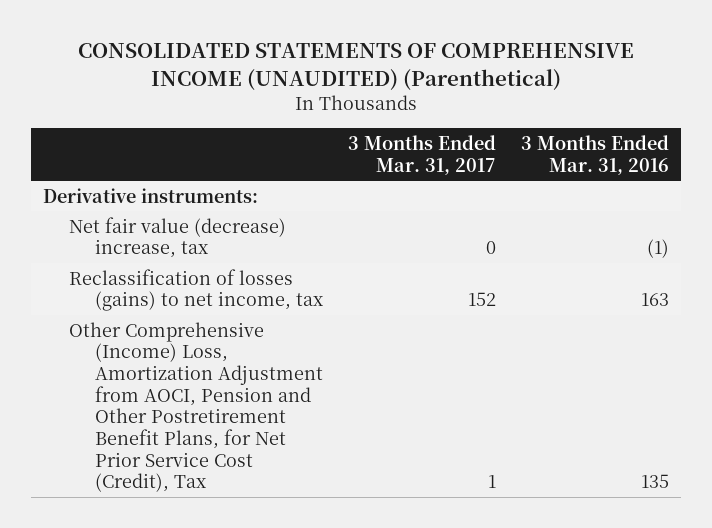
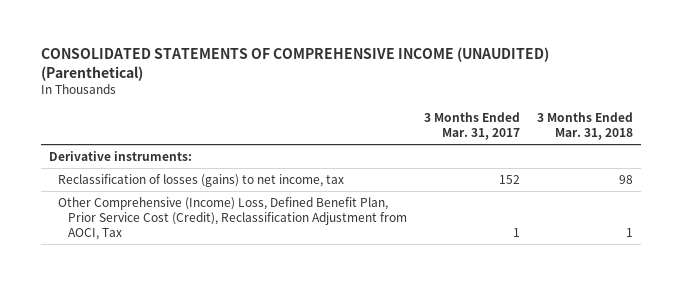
- | 3 Months Ended Mar. 31, 2017 | 3 Months Ended Mar. 31, 2016
+ | 3 Months Ended Mar. 31, 2017 | 3 Months Ended Mar. 31, 2018
- Net fair value (decrease) increase, tax | 0 | (1)
- Other Comprehensive (Income) Loss, Amortization Adjustment from AOCI, Pension and Other Postretirement Benefit Plans, for Net Prior Service Cost (Credit), Tax | 1 | 135
+ Other Comprehensive (Income) Loss, Defined Benefit Plan, Prior Service Cost (Credit), Reclassification Adjustment from AOCI, Tax | 1 | 1

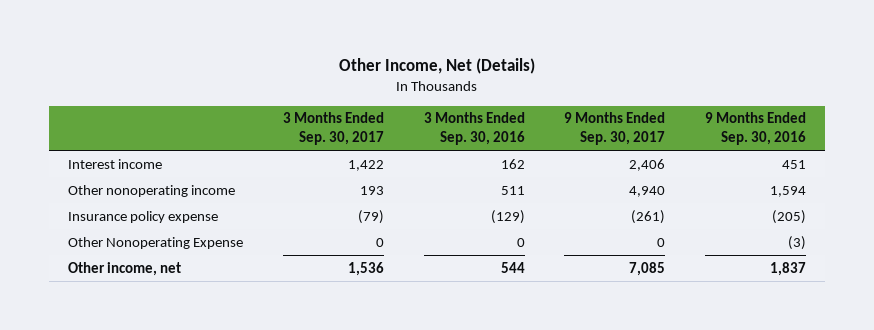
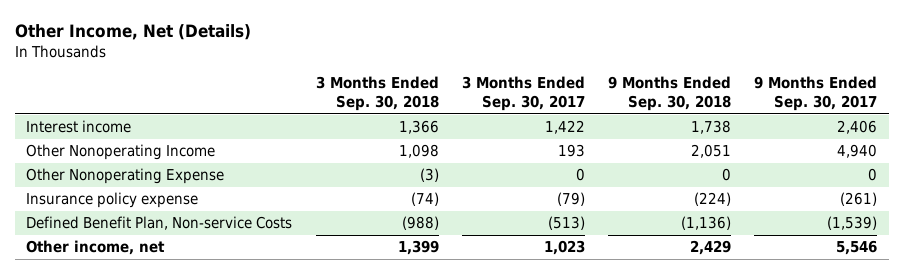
- | 3 Months Ended Sep. 30, 2017 | 3 Months Ended Sep. 30, 2016 | 9 Months Ended Sep. 30, 2017 | 9 Months Ended Sep. 30, 2016
+ | 3 Months Ended Sep. 30, 2018 | 3 Months Ended Sep. 30, 2017 | 9 Months Ended Sep. 30, 2018 | 9 Months Ended Sep. 30, 2017
- Other nonoperating income | 193 | 511 | 4,940 | 1,594
+ Other Nonoperating Income | 1,098 | 193 | 2,051 | 4,940
- Other income, net | 1,536 | 544 | 7,085 | 1,837
moved down: Insurance policy expense | (74) | (79) | (224) | (261)
+ Defined Benefit Plan, Non-service Costs | (988) | (513) | (1,136) | (1,539)
+ Other income, net | 1,399 | 1,023 | 2,429 | 5,546

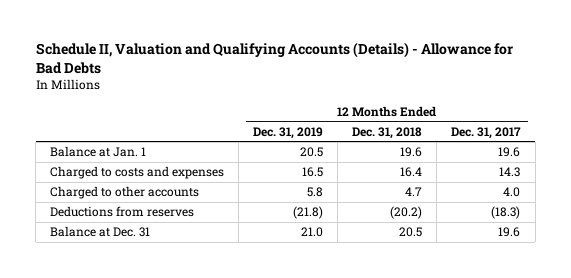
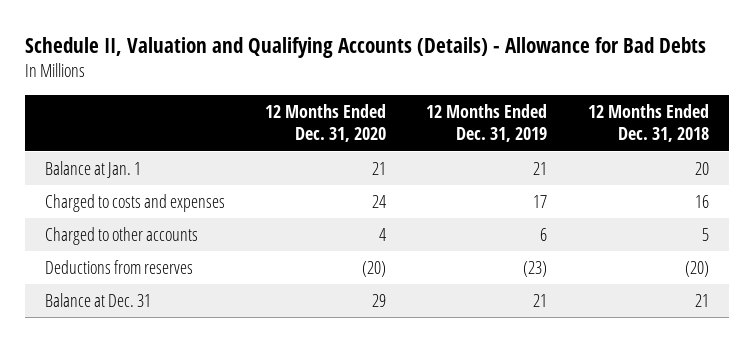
- | 12 Months Ended Dec. 31, 2019 | 12 Months Ended Dec. 31, 2018 | 12 Months Ended Dec. 31, 2017
+ | 12 Months Ended Dec. 31, 2020 | 12 Months Ended Dec. 31, 2019 | 12 Months Ended Dec. 31, 2018
- Balance at Jan. 1 | 20.5 | 19.6 | 19.6
- Charged to costs and expenses | 16.5 | 16.4 | 14.3
- Charged to other accounts | 5.8 | 4.7 | 4.0
- Deductions from reserves | (21.8) | (20.2) | (18.3)
- Balance at Dec. 31 | 21.0 | 20.5 | 19.6
+ Balance at Jan. 1 | 21 | 21 | 20
+ Charged to costs and expenses | 24 | 17 | 16
+ Charged to other accounts | 4 | 6 | 5
+ Deductions from reserves | (20) | (23) | (20)
+ Balance at Dec. 31 | 29 | 21 | 21

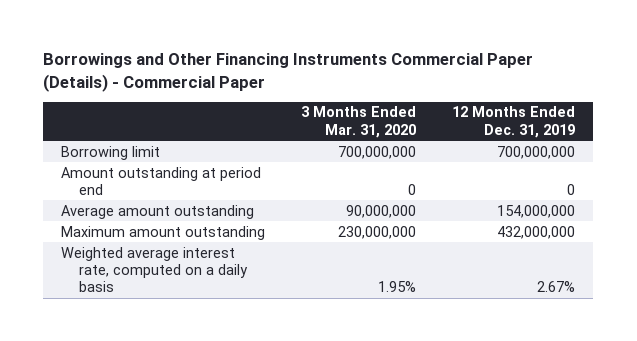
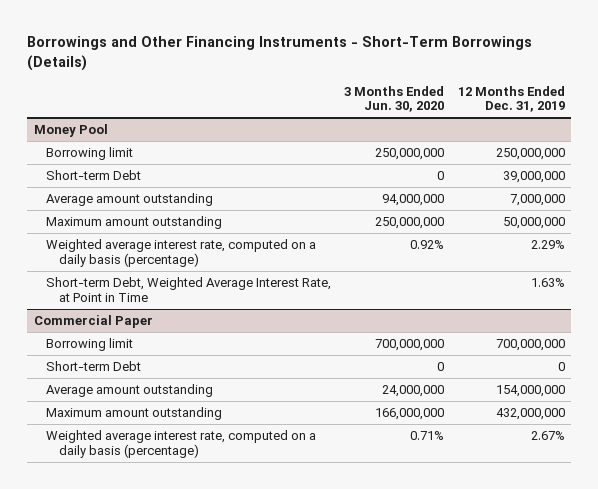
- Borrowings and Other Financing Instruments Commercial Paper (Details) - Commercial Paper
+ Borrowings and Other Financing Instruments - Short-Term Borrowings (Details)
- | 3 Months Ended Mar. 31, 2020 | 12 Months Ended Dec. 31, 2019
+ | 3 Months Ended Jun. 30, 2020 | 12 Months Ended Dec. 31, 2019
+ Money Pool
+ Borrowing limit | 250,000,000 | 250,000,000
+ Short-term Debt | 0 | 39,000,000
+ Average amount outstanding | 94,000,000 | 7,000,000
+ Maximum amount outstanding | 250,000,000 | 50,000,000
+ Weighted average interest rate, computed on a daily basis (percentage) | 0.92% | 2.29%
+ Short-term Debt, Weighted Average Interest Rate, at Point in Time | | 1.63%
+ Commercial Paper
- Amount outstanding at period end | 0 | 0
+ Short-term Debt | 0 | 0
- Weighted average interest rate, computed on a daily basis | 1.95% | 2.67%
+ Weighted average interest rate, computed on a daily basis (percentage) | 0.71% | 2.67%

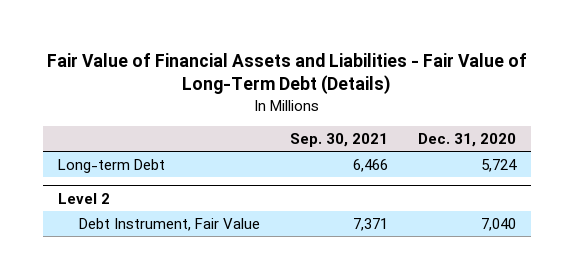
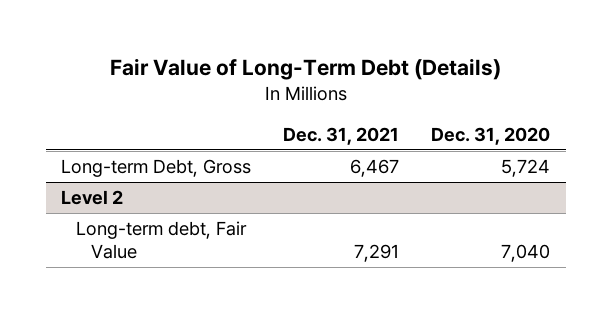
- Fair Value of Financial Assets and Liabilities - Fair Value of Long-Term Debt (Details)
+ Fair Value of Long-Term Debt (Details)
- | Sep. 30, 2021 | Dec. 31, 2020
+ | Dec. 31, 2021 | Dec. 31, 2020
- Long-term Debt | 6,466 | 5,724
+ Long-term Debt, Gross | 6,467 | 5,724
@ Level 2
- Debt Instrument, Fair Value | 7,371 | 7,040
+ Long-term debt, Fair Value | 7,291 | 7,040

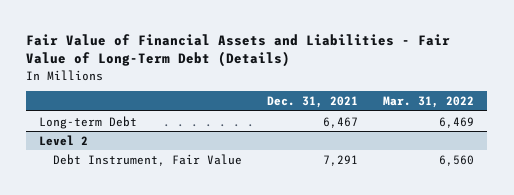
- Fair Value of Long-Term Debt (Details)
+ Fair Value of Financial Assets and Liabilities - Fair Value of Long-Term Debt (Details)
- | Dec. 31, 2021 | Dec. 31, 2020
+ | Dec. 31, 2021 | Mar. 31, 2022
- Long-term Debt, Gross | 6,467 | 5,724
+ Long-term Debt | 6,467 | 6,469
@ Level 2
- Long-term debt, Fair Value | 7,291 | 7,040
+ Debt Instrument, Fair Value | 7,291 | 6,560

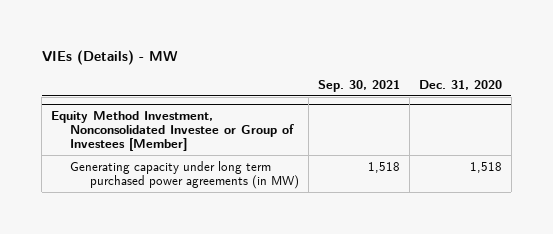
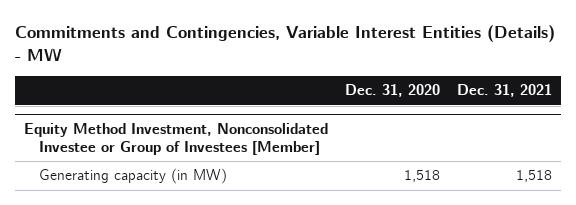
- VIEs (Details) - MW
+ Commitments and Contingencies, Variable Interest Entities (Details) - MW
- | Sep. 30, 2021 | Dec. 31, 2020
+ | Dec. 31, 2020 | Dec. 31, 2021
@ Equity Method Investment, Nonconsolidated Investee or Group of Investees [Member]
- Generating capacity under long term purchased power agreements (in MW) | 1,518 | 1,518
+ Generating capacity (in MW) | 1,518 | 1,518

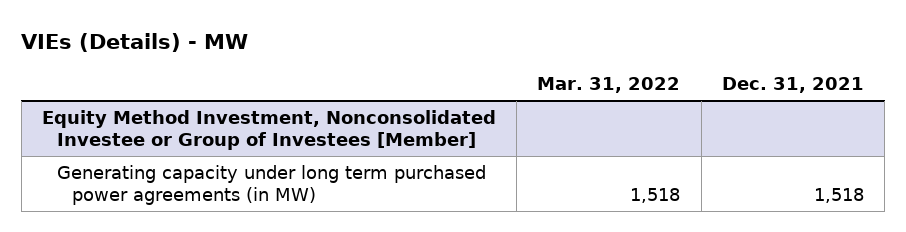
- Commitments and Contingencies, Variable Interest Entities (Details) - MW
+ VIEs (Details) - MW
- | Dec. 31, 2020 | Dec. 31, 2021
+ | Mar. 31, 2022 | Dec. 31, 2021
@ Equity Method Investment, Nonconsolidated Investee or Group of Investees [Member]
- Generating capacity (in MW) | 1,518 | 1,518
+ Generating capacity under long term purchased power agreements (in MW) | 1,518 | 1,518

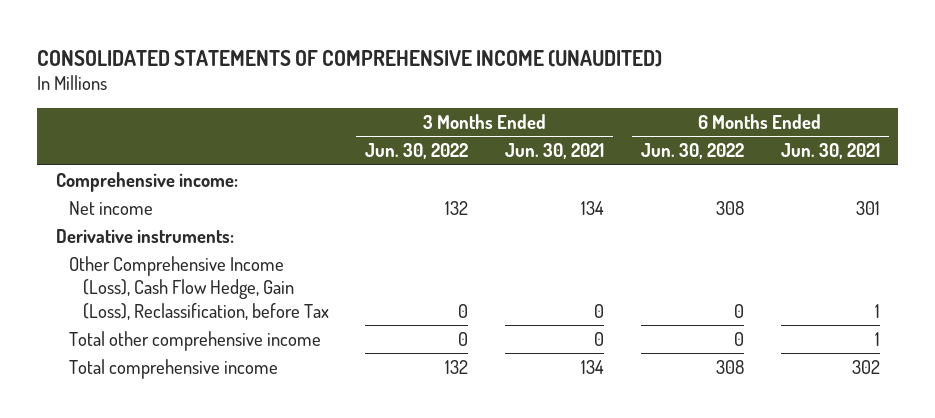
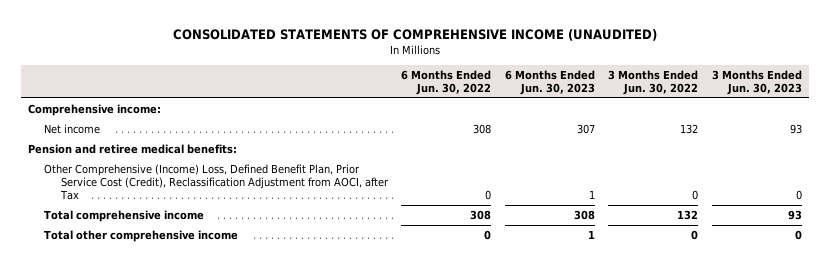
- | 3 Months Ended Jun. 30, 2022 | 3 Months Ended Jun. 30, 2021 | 6 Months Ended Jun. 30, 2022 | 6 Months Ended Jun. 30, 2021
+ | 6 Months Ended Jun. 30, 2022 | 6 Months Ended Jun. 30, 2023 | 3 Months Ended Jun. 30, 2022 | 3 Months Ended Jun. 30, 2023
- Derivative instruments:
- Other Comprehensive Income (Loss), Cash Flow Hedge, Gain (Loss), Reclassification, before Tax | 0 | 0 | 0 | 1
+ Pension and retiree medical benefits:
+ Other Comprehensive (Income) Loss, Defined Benefit Plan, Prior Service Cost (Credit), Reclassification Adjustment from AOCI, after Tax | 0 | 1 | 0 | 0
moved down: Total other comprehensive income | 0 | 1 | 0 | 0

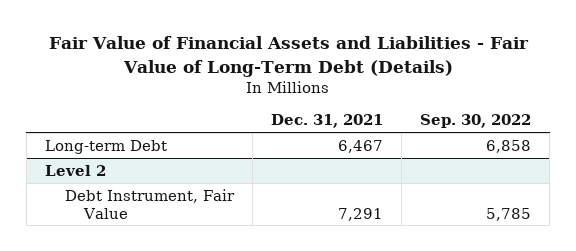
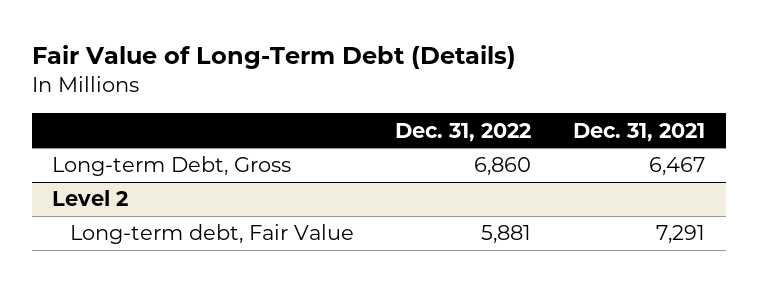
- Fair Value of Financial Assets and Liabilities - Fair Value of Long-Term Debt (Details)
+ Fair Value of Long-Term Debt (Details)
- | Dec. 31, 2021 | Sep. 30, 2022
+ | Dec. 31, 2022 | Dec. 31, 2021
- Long-term Debt | 6,467 | 6,858
+ Long-term Debt, Gross | 6,860 | 6,467
@ Level 2
- Debt Instrument, Fair Value | 7,291 | 5,785
+ Long-term debt, Fair Value | 5,881 | 7,291

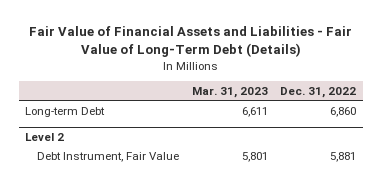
- Fair Value of Long-Term Debt (Details)
+ Fair Value of Financial Assets and Liabilities - Fair Value of Long-Term Debt (Details)
- | Dec. 31, 2022 | Dec. 31, 2021
+ | Mar. 31, 2023 | Dec. 31, 2022
- Long-term Debt, Gross | 6,860 | 6,467
+ Long-term Debt | 6,611 | 6,860
@ Level 2
- Long-term debt, Fair Value | 5,881 | 7,291
+ Debt Instrument, Fair Value | 5,801 | 5,881

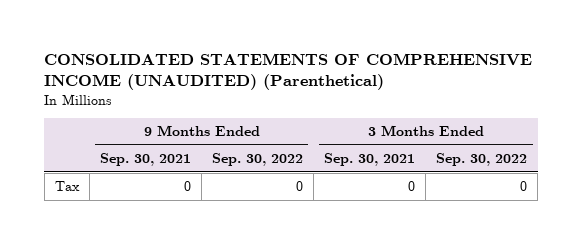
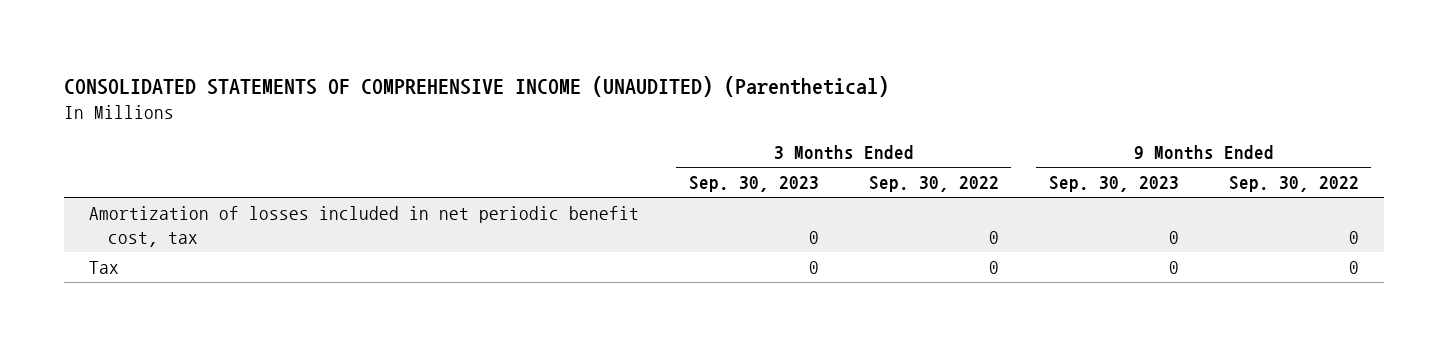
- | 9 Months Ended Sep. 30, 2021 | 9 Months Ended Sep. 30, 2022 | 3 Months Ended Sep. 30, 2021 | 3 Months Ended Sep. 30, 2022
+ | 3 Months Ended Sep. 30, 2023 | 3 Months Ended Sep. 30, 2022 | 9 Months Ended Sep. 30, 2023 | 9 Months Ended Sep. 30, 2022
+ Amortization of losses included in net periodic benefit cost, tax | 0 | 0 | 0 | 0

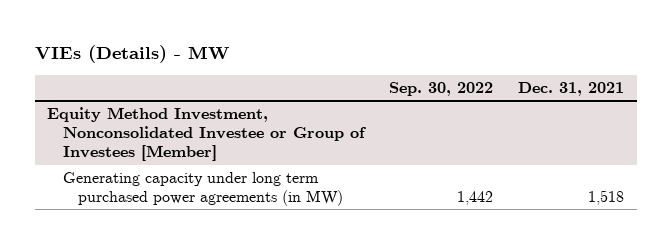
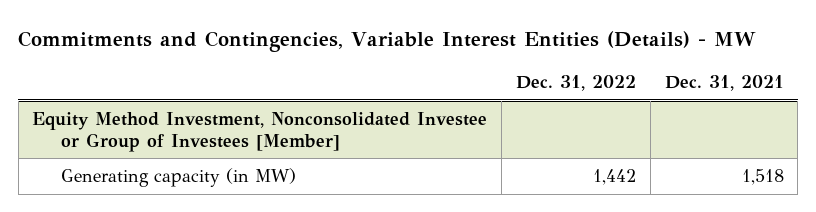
- VIEs (Details) - MW
+ Commitments and Contingencies, Variable Interest Entities (Details) - MW
- | Sep. 30, 2022 | Dec. 31, 2021
+ | Dec. 31, 2022 | Dec. 31, 2021
@ Equity Method Investment, Nonconsolidated Investee or Group of Investees [Member]
- Generating capacity under long term purchased power agreements (in MW) | 1,442 | 1,518
+ Generating capacity (in MW) | 1,442 | 1,518

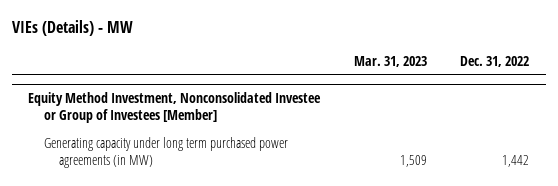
- Commitments and Contingencies, Variable Interest Entities (Details) - MW
+ VIEs (Details) - MW
- | Dec. 31, 2022 | Dec. 31, 2021
+ | Mar. 31, 2023 | Dec. 31, 2022
@ Equity Method Investment, Nonconsolidated Investee or Group of Investees [Member]
- Generating capacity (in MW) | 1,442 | 1,518
+ Generating capacity under long term purchased power agreements (in MW) | 1,509 | 1,442

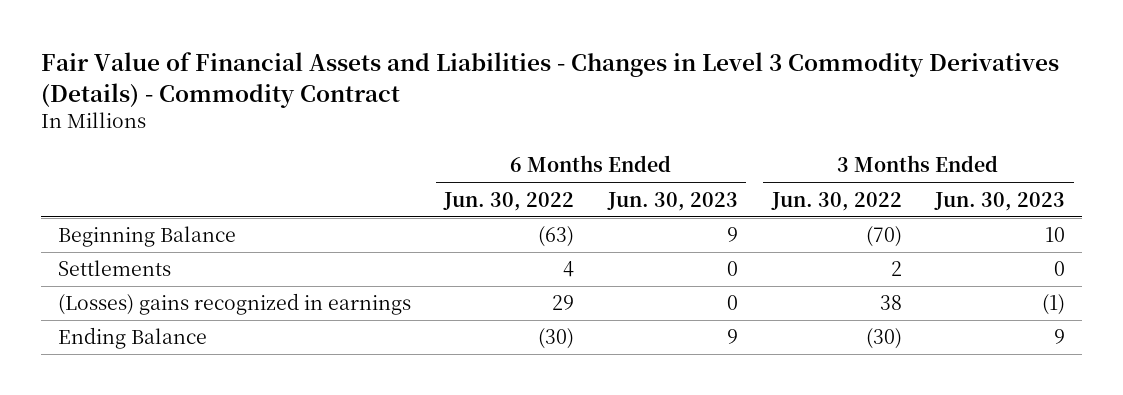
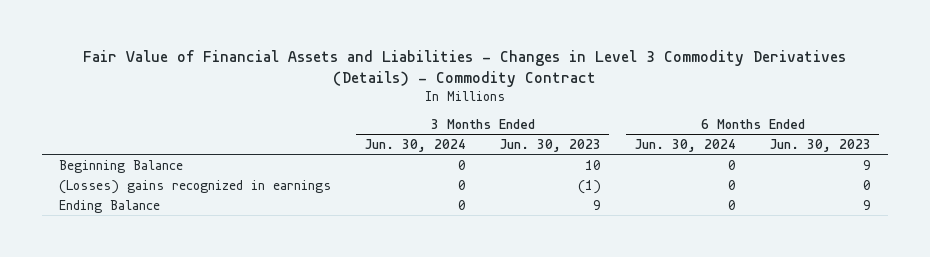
- | 6 Months Ended Jun. 30, 2022 | 6 Months Ended Jun. 30, 2023 | 3 Months Ended Jun. 30, 2022 | 3 Months Ended Jun. 30, 2023
+ | 3 Months Ended Jun. 30, 2024 | 3 Months Ended Jun. 30, 2023 | 6 Months Ended Jun. 30, 2024 | 6 Months Ended Jun. 30, 2023
- Settlements | 4 | 0 | 2 | 0

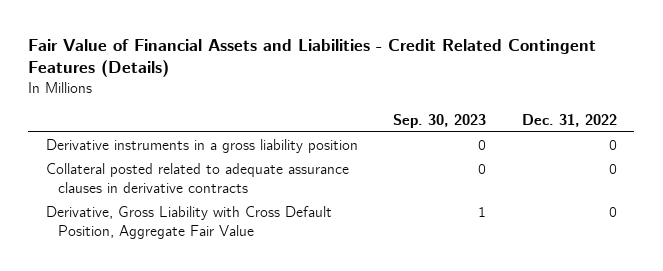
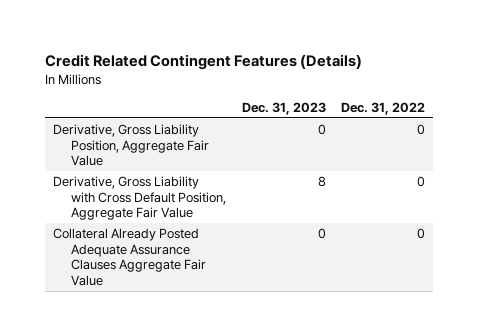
- Fair Value of Financial Assets and Liabilities - Credit Related Contingent Features (Details)
+ Credit Related Contingent Features (Details)
- | Sep. 30, 2023 | Dec. 31, 2022
+ | Dec. 31, 2023 | Dec. 31, 2022
- Derivative instruments in a gross liability position | 0 | 0
- Collateral posted related to adequate assurance clauses in derivative contracts | 0 | 0
+ Derivative, Gross Liability Position, Aggregate Fair Value | 0 | 0
+ Collateral Already Posted Adequate Assurance Clauses Aggregate Fair Value | 0 | 0

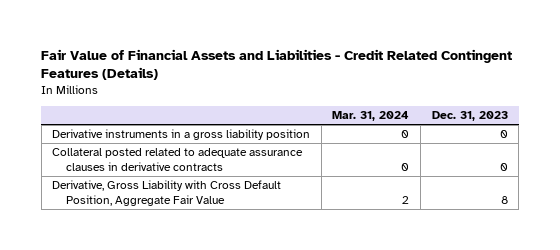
- Credit Related Contingent Features (Details)
+ Fair Value of Financial Assets and Liabilities - Credit Related Contingent Features (Details)
- | Dec. 31, 2023 | Dec. 31, 2022
+ | Mar. 31, 2024 | Dec. 31, 2023
- Derivative, Gross Liability Position, Aggregate Fair Value | 0 | 0
+ Derivative instruments in a gross liability position | 0 | 0
+ Collateral posted related to adequate assurance clauses in derivative contracts | 0 | 0
- Collateral Already Posted Adequate Assurance Clauses Aggregate Fair Value | 0 | 0

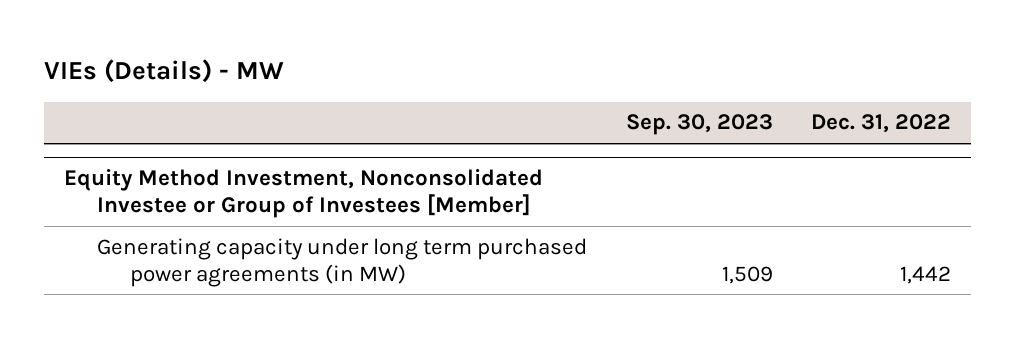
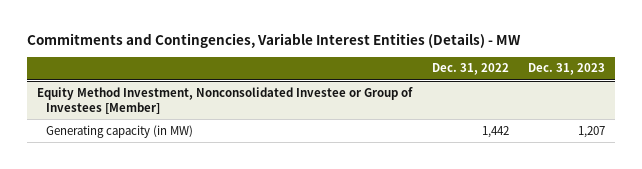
- VIEs (Details) - MW
+ Commitments and Contingencies, Variable Interest Entities (Details) - MW
- | Sep. 30, 2023 | Dec. 31, 2022
+ | Dec. 31, 2022 | Dec. 31, 2023
@ Equity Method Investment, Nonconsolidated Investee or Group of Investees [Member]
- Generating capacity under long term purchased power agreements (in MW) | 1,509 | 1,442
+ Generating capacity (in MW) | 1,442 | 1,207

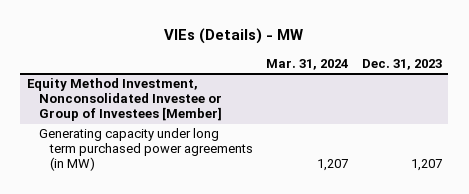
- Commitments and Contingencies, Variable Interest Entities (Details) - MW
+ VIEs (Details) - MW
- | Dec. 31, 2022 | Dec. 31, 2023
+ | Mar. 31, 2024 | Dec. 31, 2023
@ Equity Method Investment, Nonconsolidated Investee or Group of Investees [Member]
- Generating capacity (in MW) | 1,442 | 1,207
+ Generating capacity under long term purchased power agreements (in MW) | 1,207 | 1,207

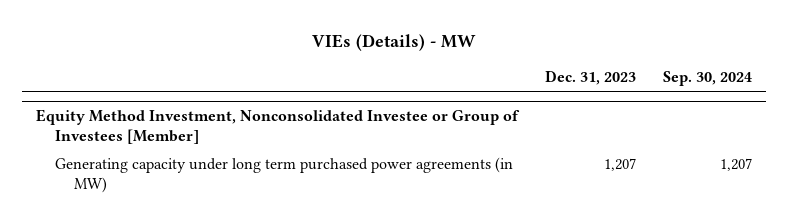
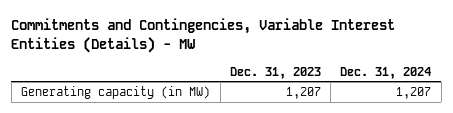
- VIEs (Details) - MW
+ Commitments and Contingencies, Variable Interest Entities (Details) - MW
- | Dec. 31, 2023 | Sep. 30, 2024
+ | Dec. 31, 2023 | Dec. 31, 2024
- Equity Method Investment, Nonconsolidated Investee or Group of Investees [Member]
- Generating capacity under long term purchased power agreements (in MW) | 1,207 | 1,207
+ Generating capacity (in MW) | 1,207 | 1,207

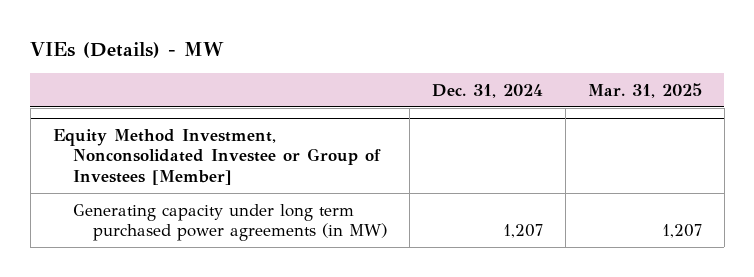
- Commitments and Contingencies, Variable Interest Entities (Details) - MW
+ VIEs (Details) - MW
- | Dec. 31, 2023 | Dec. 31, 2024
+ | Dec. 31, 2024 | Mar. 31, 2025
- Generating capacity (in MW) | 1,207 | 1,207
+ Equity Method Investment, Nonconsolidated Investee or Group of Investees [Member]
+ Generating capacity under long term purchased power agreements (in MW) | 1,207 | 1,207

